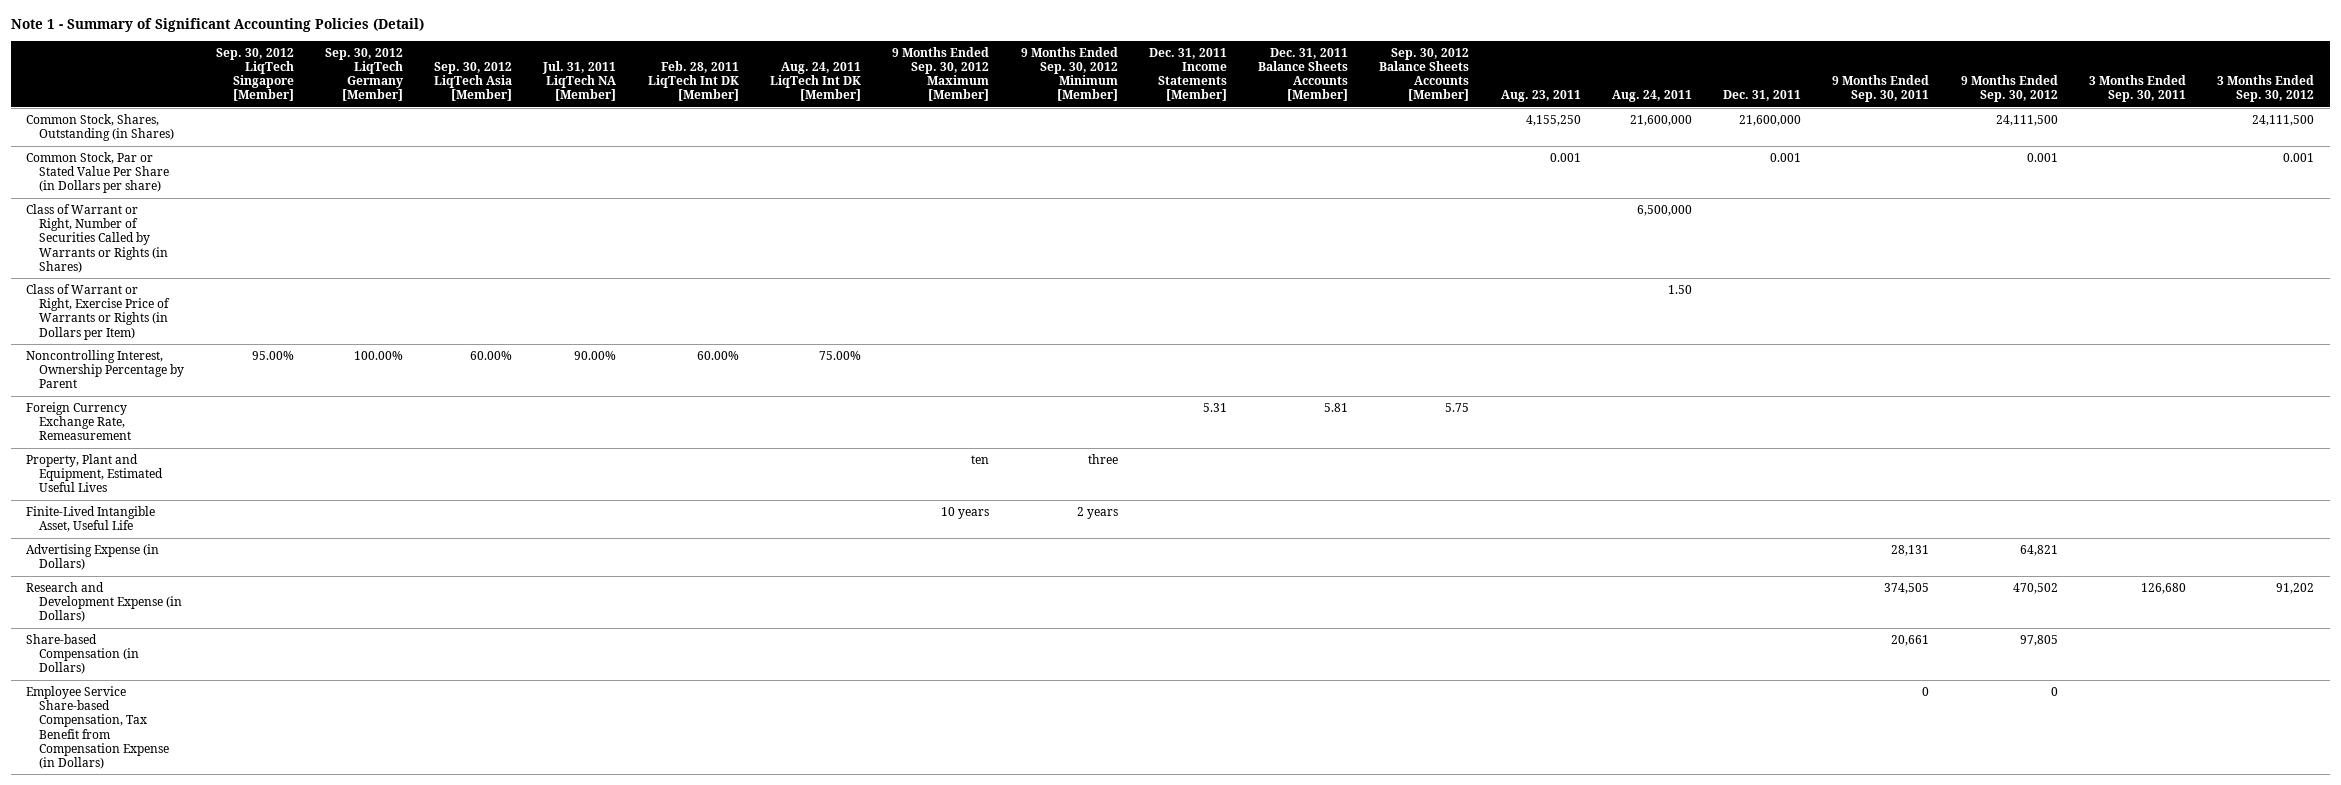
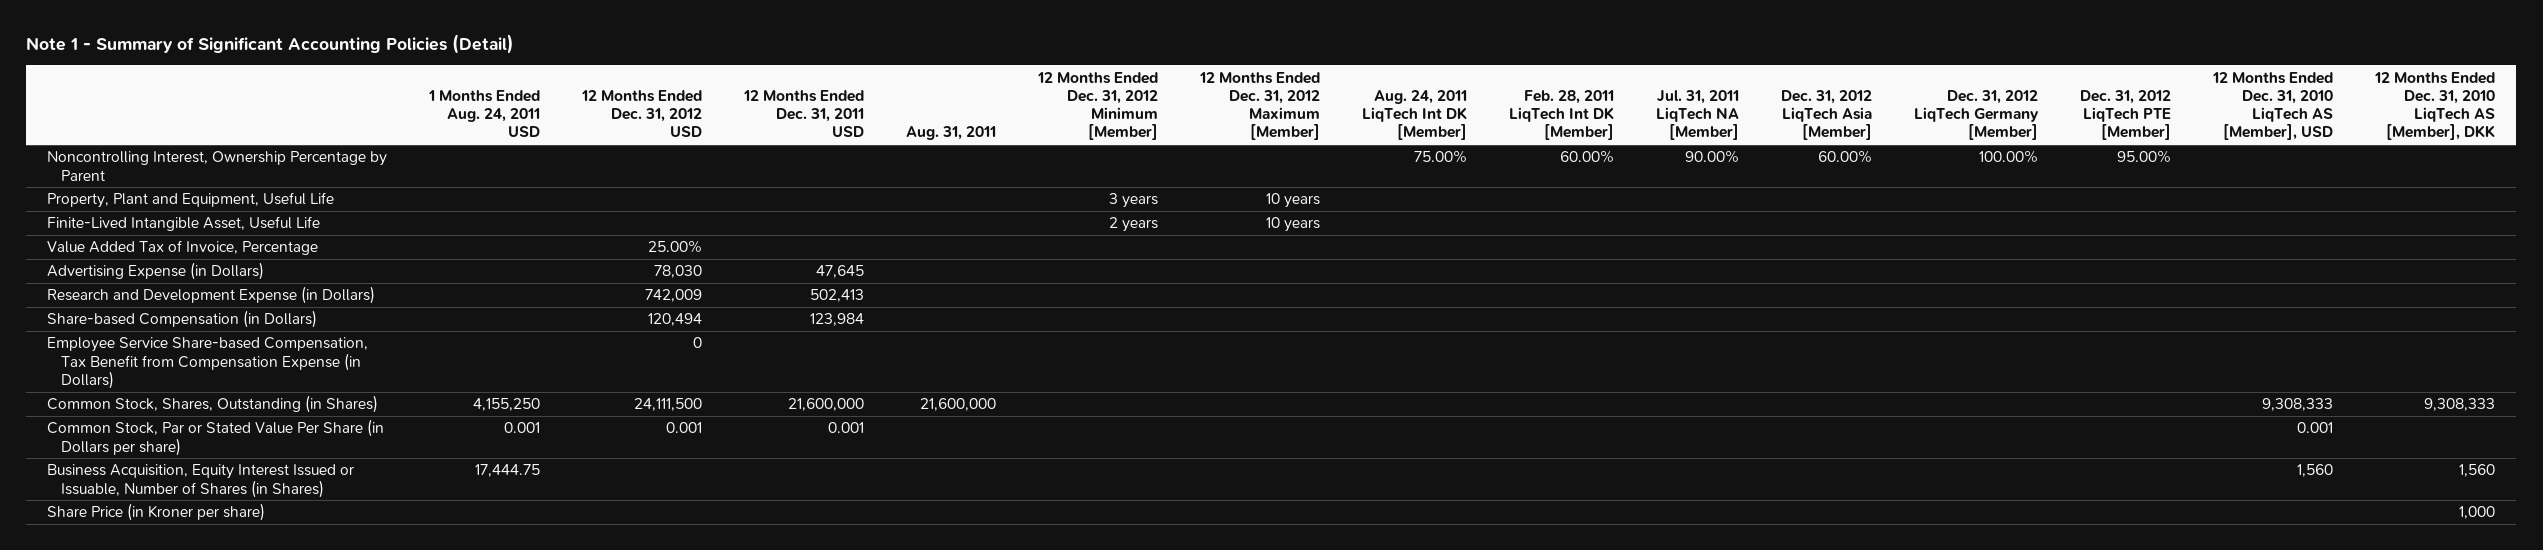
- | Sep. 30, 2012 LiqTech Singapore [Member] | Sep. 30, 2012 LiqTech Germany [Member] | Sep. 30, 2012 LiqTech Asia [Member] | Jul. 31, 2011 LiqTech NA [Member] | Feb. 28, 2011 LiqTech Int DK [Member] | Aug. 24, 2011 LiqTech Int DK [Member] | 9 Months Ended Sep. 30, 2012 Maximum [Member] | 9 Months Ended Sep. 30, 2012 Minimum [Member] | Dec. 31, 2011 Income Statements [Member] | Dec. 31, 2011 Balance Sheets Accounts [Member] | Sep. 30, 2012 Balance Sheets Accounts [Member] | Aug. 23, 2011 | Aug. 24, 2011 | Dec. 31, 2011 | 9 Months Ended Sep. 30, 2011 | 9 Months Ended Sep. 30, 2012 | 3 Months Ended Sep. 30, 2011 | 3 Months Ended Sep. 30, 2012
+ | 1 Months Ended Aug. 24, 2011 USD | 12 Months Ended Dec. 31, 2012 USD | 12 Months Ended Dec. 31, 2011 USD | Aug. 31, 2011 | 12 Months Ended Dec. 31, 2012 Minimum [Member] | 12 Months Ended Dec. 31, 2012 Maximum [Member] | Aug. 24, 2011 LiqTech Int DK [Member] | Feb. 28, 2011 LiqTech Int DK [Member] | Jul. 31, 2011 LiqTech NA [Member] | Dec. 31, 2012 LiqTech Asia [Member] | Dec. 31, 2012 LiqTech Germany [Member] | Dec. 31, 2012 LiqTech PTE [Member] | 12 Months Ended Dec. 31, 2010 LiqTech AS [Member], USD | 12 Months Ended Dec. 31, 2010 LiqTech AS [Member], DKK
- Class of Warrant or Right, Number of Securities Called by Warrants or Rights (in Shares) | | | | | | | | | | | | | 6,500,000 | | | | |
- Class of Warrant or Right, Exercise Price of Warrants or Rights (in Dollars per Item) | | | | | | | | | | | | | 1.50 | | | | |
- Foreign Currency Exchange Rate, Remeasurement | | | | | | | | | 5.31 | 5.81 | 5.75 | | | | | | |
- Property, Plant and Equipment, Estimated Useful Lives | | | | | | | ten | three | | | | | | | | | |
+ Property, Plant and Equipment, Useful Life | | | | | 3 years | 10 years | | | | | | | |
+ Value Added Tax of Invoice, Percentage | | 25.00% | | | | | | | | | | | |
moved down: Common Stock, Shares, Outstanding (in Shares) | 4,155,250 | 24,111,500 | 21,600,000 | 21,600,000 | | | | | | | | | 9,308,333 | 9,308,333
moved down: Common Stock, Par or Stated Value Per Share (in Dollars per share) | 0.001 | 0.001 | 0.001 | | | | | | | | | | 0.001 |
+ Business Acquisition, Equity Interest Issued or Issuable, Number of Shares (in Shares) | 17,444.75 | | | | | | | | | | | | 1,560 | 1,560
+ Share Price (in Kroner per share) | | | | | | | | | | | | | | 1,000

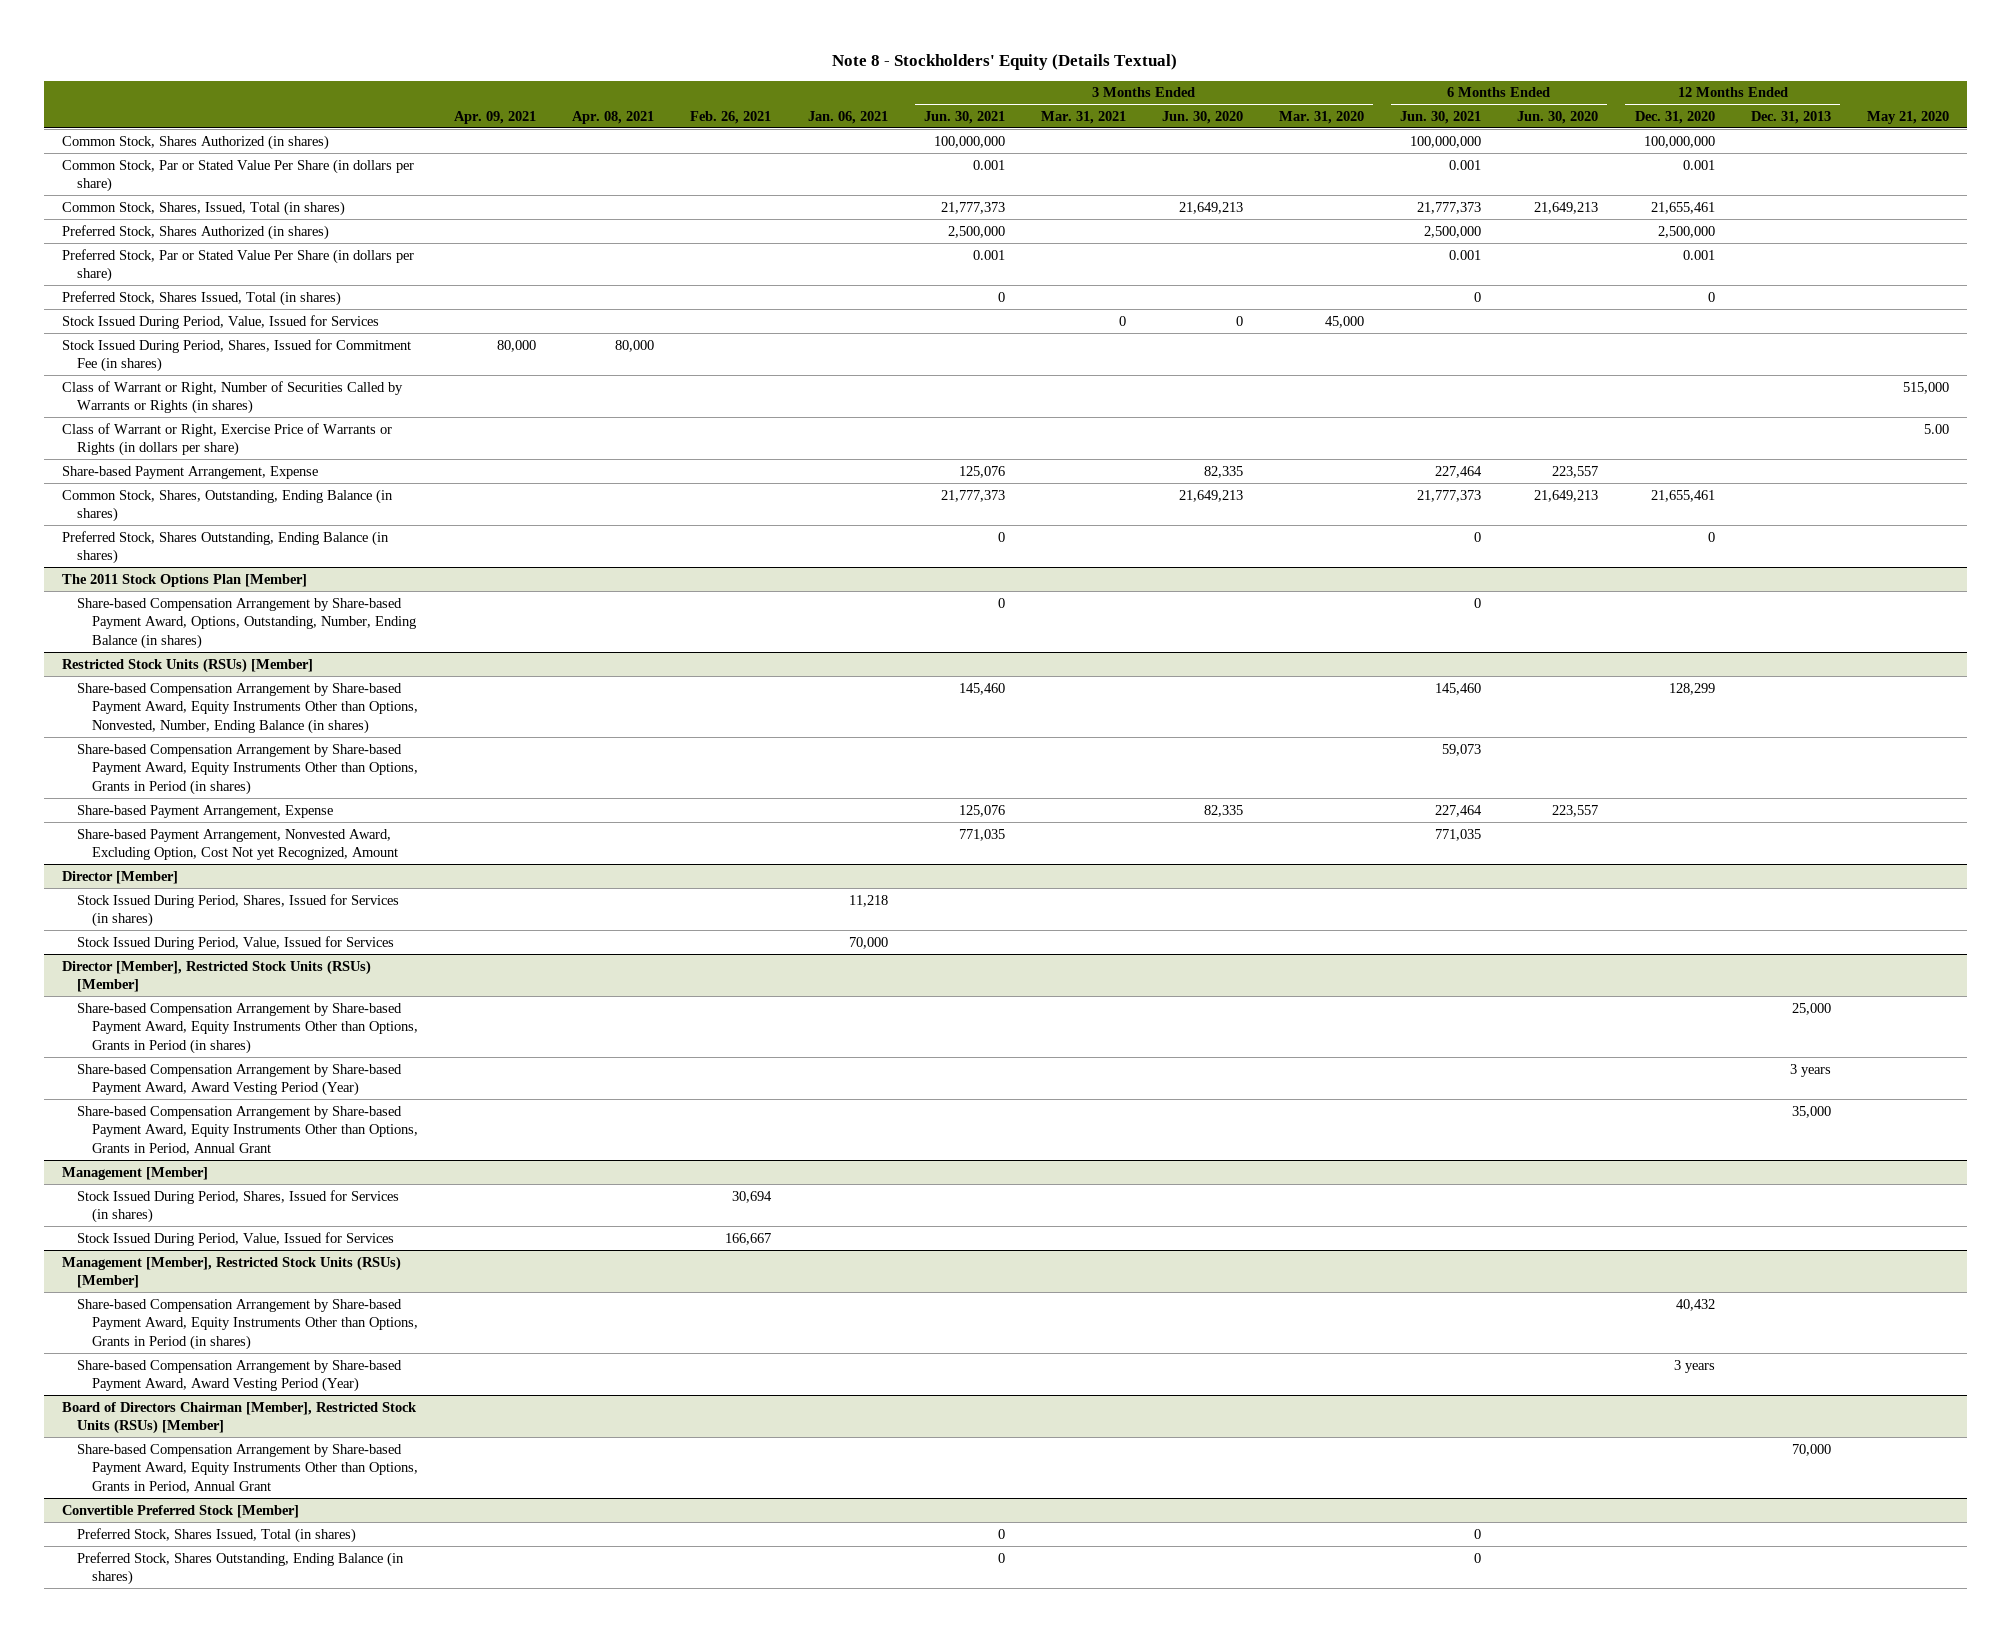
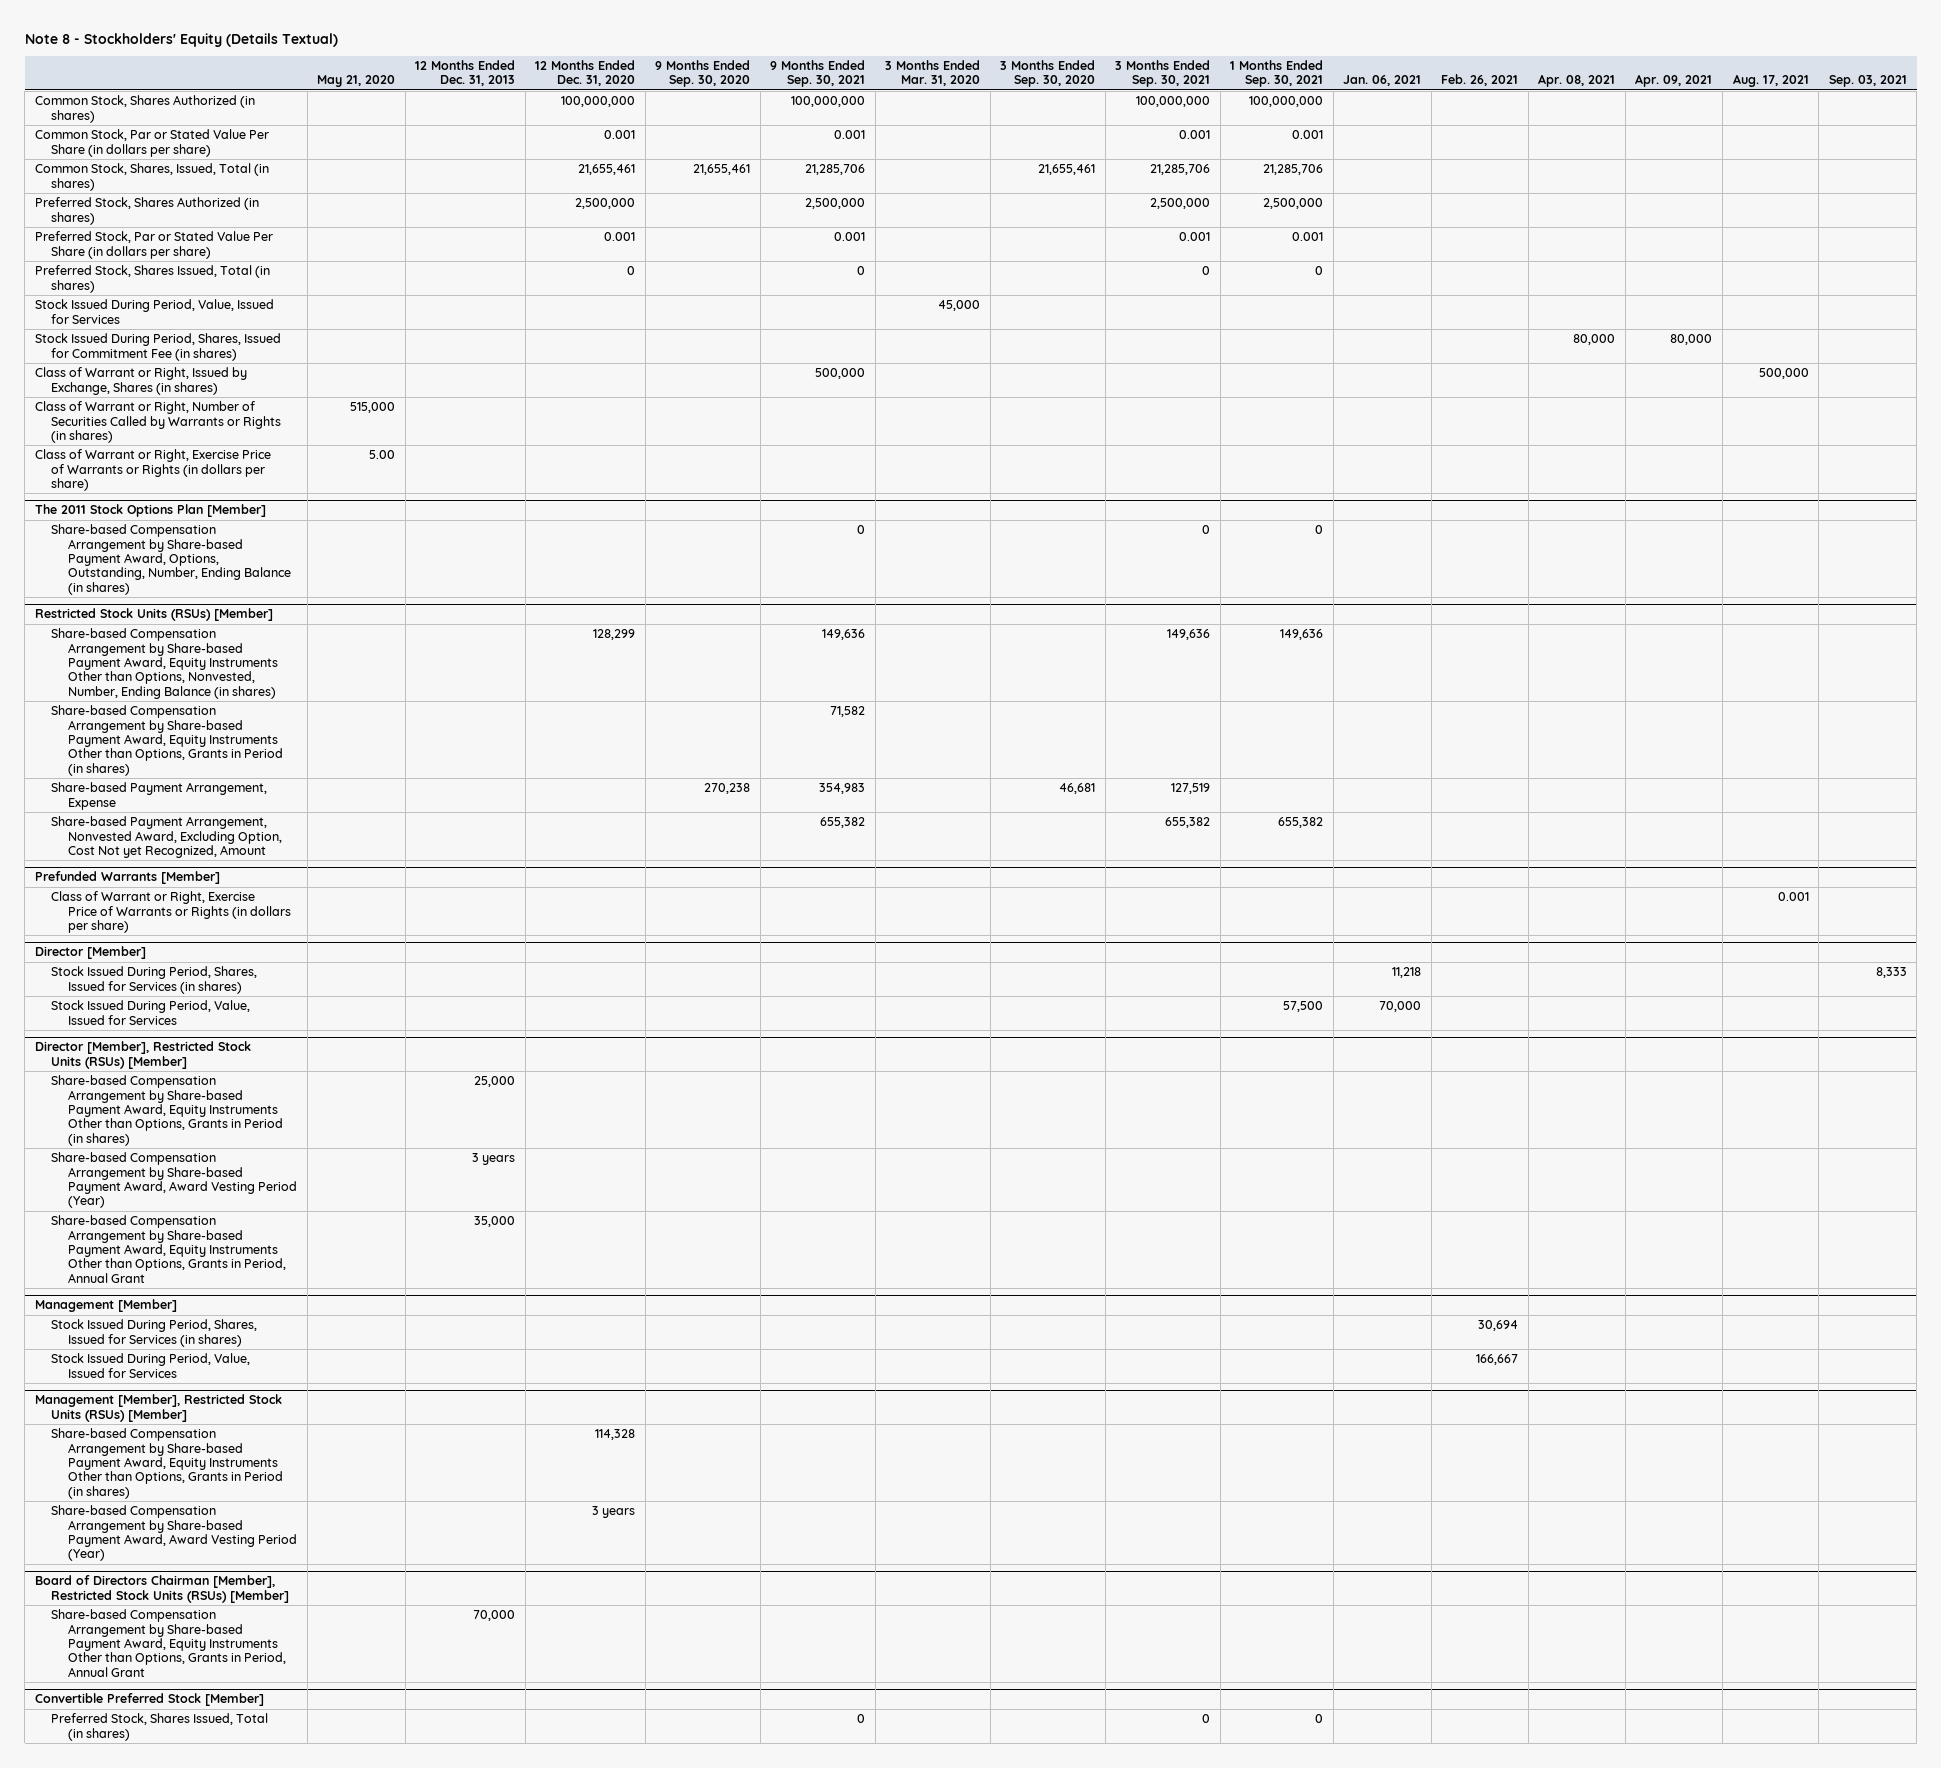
- | Apr. 09, 2021 | Apr. 08, 2021 | Feb. 26, 2021 | Jan. 06, 2021 | 3 Months Ended Jun. 30, 2021 | 3 Months Ended Mar. 31, 2021 | 3 Months Ended Jun. 30, 2020 | 3 Months Ended Mar. 31, 2020 | 6 Months Ended Jun. 30, 2021 | 6 Months Ended Jun. 30, 2020 | 12 Months Ended Dec. 31, 2020 | 12 Months Ended Dec. 31, 2013 | May 21, 2020
+ | May 21, 2020 | 12 Months Ended Dec. 31, 2013 | 12 Months Ended Dec. 31, 2020 | 9 Months Ended Sep. 30, 2020 | 9 Months Ended Sep. 30, 2021 | 3 Months Ended Mar. 31, 2020 | 3 Months Ended Sep. 30, 2020 | 3 Months Ended Sep. 30, 2021 | 1 Months Ended Sep. 30, 2021 | Jan. 06, 2021 | Feb. 26, 2021 | Apr. 08, 2021 | Apr. 09, 2021 | Aug. 17, 2021 | Sep. 03, 2021
+ Class of Warrant or Right, Issued by Exchange, Shares (in shares) | | | | | 500,000 | | | | | | | | | 500,000 |
- Share-based Payment Arrangement, Expense | | | | | 125,076 | | 82,335 | | 227,464 | 223,557 | | |
- Common Stock, Shares, Outstanding, Ending Balance (in shares) | | | | | 21,777,373 | | 21,649,213 | | 21,777,373 | 21,649,213 | 21,655,461 | |
- Preferred Stock, Shares Outstanding, Ending Balance (in shares) | | | | | 0 | | | | 0 | | 0 | |
+ Prefunded Warrants [Member]
+ Class of Warrant or Right, Exercise Price of Warrants or Rights (in dollars per share) | | | | | | | | | | | | | | 0.001 |
@ Management [Member], Restricted Stock Units (RSUs) [Member]
- Share-based Compensation Arrangement by Share-based Payment Award, Equity Instruments Other than Options, Grants in Period (in shares) | | | | | | | | | | | 40,432 | |
+ Share-based Compensation Arrangement by Share-based Payment Award, Equity Instruments Other than Options, Grants in Period (in shares) | | | 114,328 | | | | | | | | | | | |
@ Convertible Preferred Stock [Member]
- Preferred Stock, Shares Outstanding, Ending Balance (in shares) | | | | | 0 | | | | 0 | | | |

